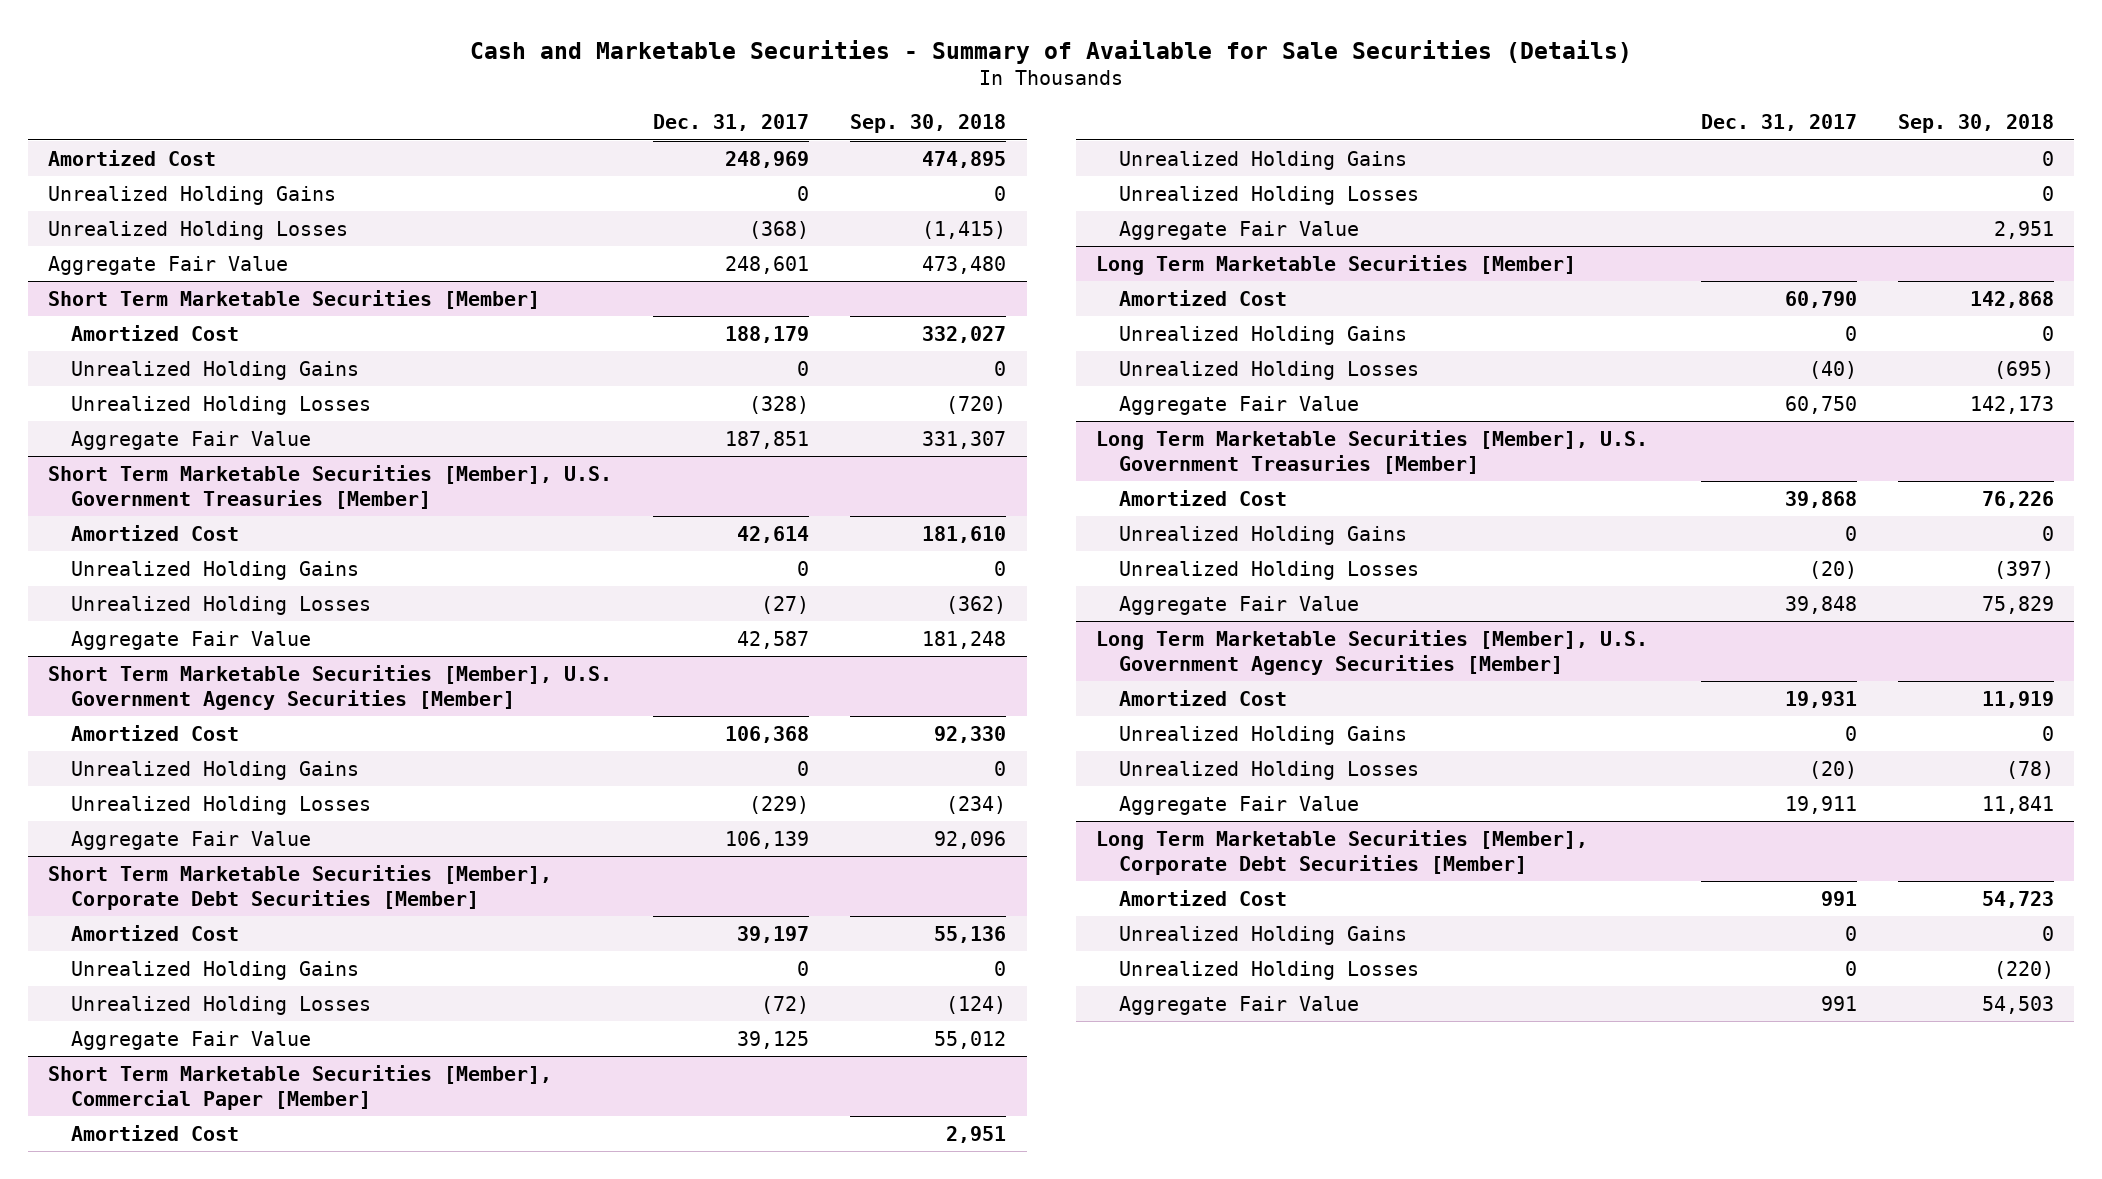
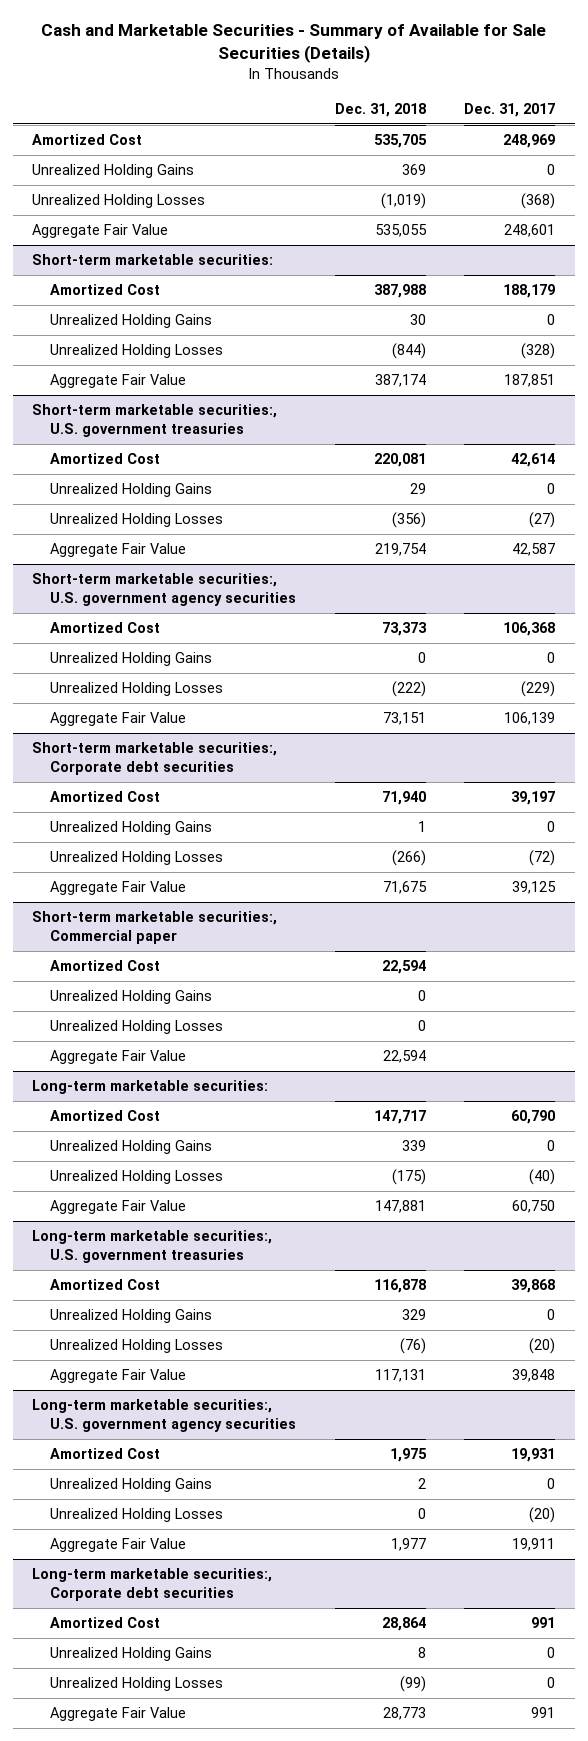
- | Dec. 31, 2017 | Sep. 30, 2018
+ | Dec. 31, 2018 | Dec. 31, 2017
- Short Term Marketable Securities [Member]
+ Short-term marketable securities:
- Short Term Marketable Securities [Member], U.S. Government Treasuries [Member]
+ Short-term marketable securities:, U.S. government treasuries
- Short Term Marketable Securities [Member], U.S. Government Agency Securities [Member]
+ Short-term marketable securities:, U.S. government agency securities
- Short Term Marketable Securities [Member], Corporate Debt Securities [Member]
+ Short-term marketable securities:, Corporate debt securities
- Short Term Marketable Securities [Member], Commercial Paper [Member]
+ Short-term marketable securities:, Commercial paper
- Long Term Marketable Securities [Member]
+ Long-term marketable securities:
- Long Term Marketable Securities [Member], U.S. Government Treasuries [Member]
+ Long-term marketable securities:, U.S. government treasuries
- Long Term Marketable Securities [Member], U.S. Government Agency Securities [Member]
+ Long-term marketable securities:, U.S. government agency securities
- Long Term Marketable Securities [Member], Corporate Debt Securities [Member]
+ Long-term marketable securities:, Corporate debt securities

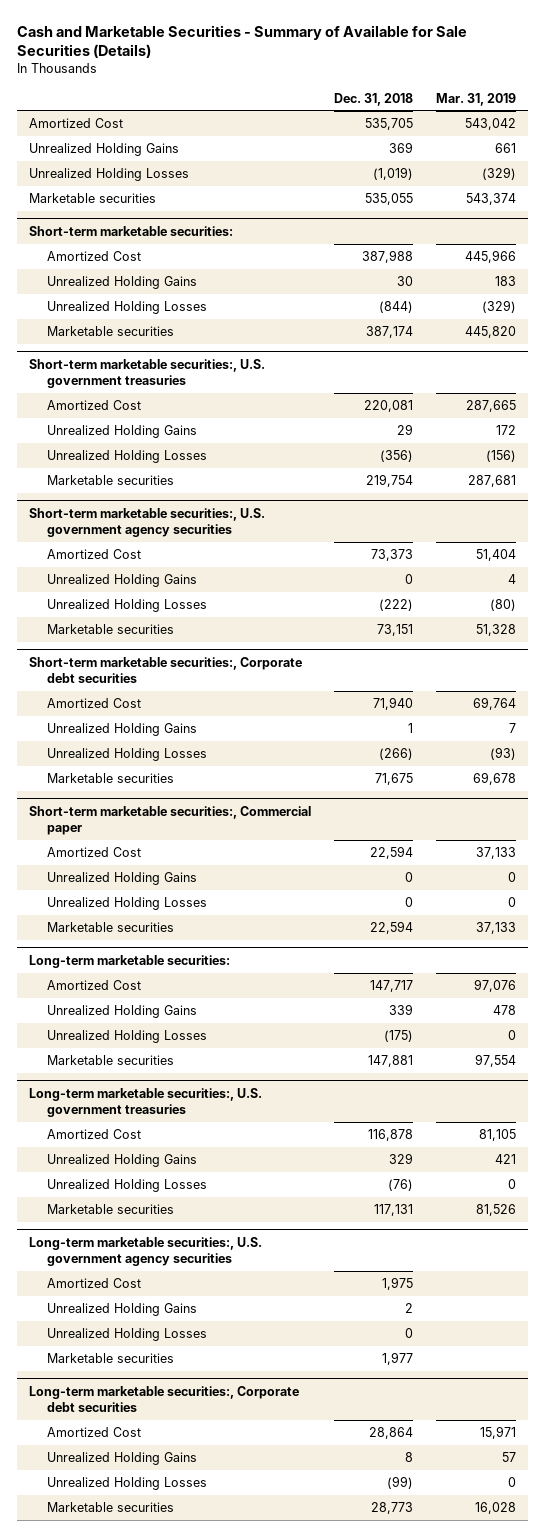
- | Dec. 31, 2018 | Dec. 31, 2017
+ | Dec. 31, 2018 | Mar. 31, 2019
- Aggregate Fair Value | 535,055 | 248,601
+ Marketable securities | 535,055 | 543,374
@ Short-term marketable securities:
- Aggregate Fair Value | 387,174 | 187,851
+ Marketable securities | 387,174 | 445,820
@ Short-term marketable securities:, U.S. government treasuries
- Aggregate Fair Value | 219,754 | 42,587
+ Marketable securities | 219,754 | 287,681
@ Short-term marketable securities:, U.S. government agency securities
- Aggregate Fair Value | 73,151 | 106,139
+ Marketable securities | 73,151 | 51,328
@ Short-term marketable securities:, Corporate debt securities
- Aggregate Fair Value | 71,675 | 39,125
+ Marketable securities | 71,675 | 69,678
@ Short-term marketable securities:, Commercial paper
- Aggregate Fair Value | 22,594 |
+ Marketable securities | 22,594 | 37,133
@ Long-term marketable securities:
- Aggregate Fair Value | 147,881 | 60,750
+ Marketable securities | 147,881 | 97,554
@ Long-term marketable securities:, U.S. government treasuries
- Aggregate Fair Value | 117,131 | 39,848
+ Marketable securities | 117,131 | 81,526
@ Long-term marketable securities:, U.S. government agency securities
- Aggregate Fair Value | 1,977 | 19,911
+ Marketable securities | 1,977 |
@ Long-term marketable securities:, Corporate debt securities
- Aggregate Fair Value | 28,773 | 991
+ Marketable securities | 28,773 | 16,028

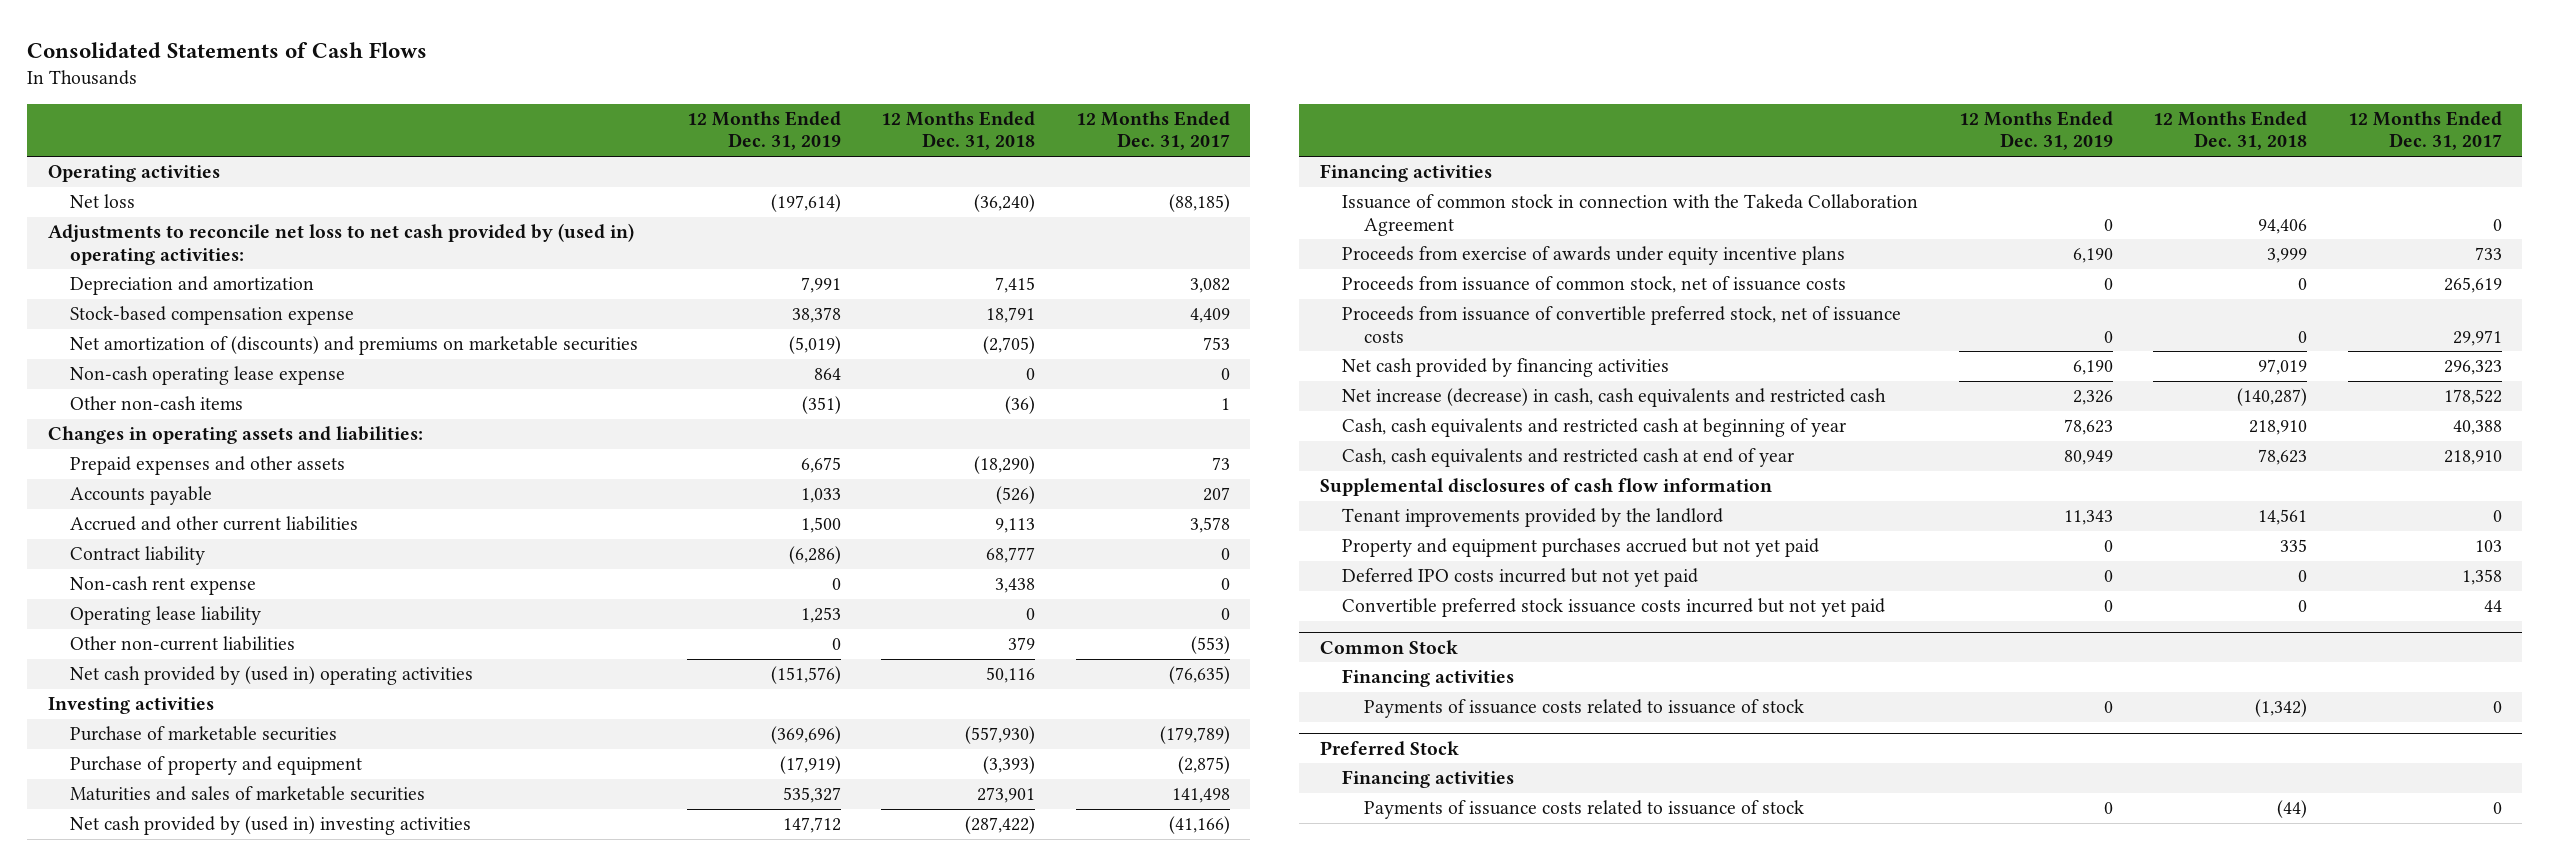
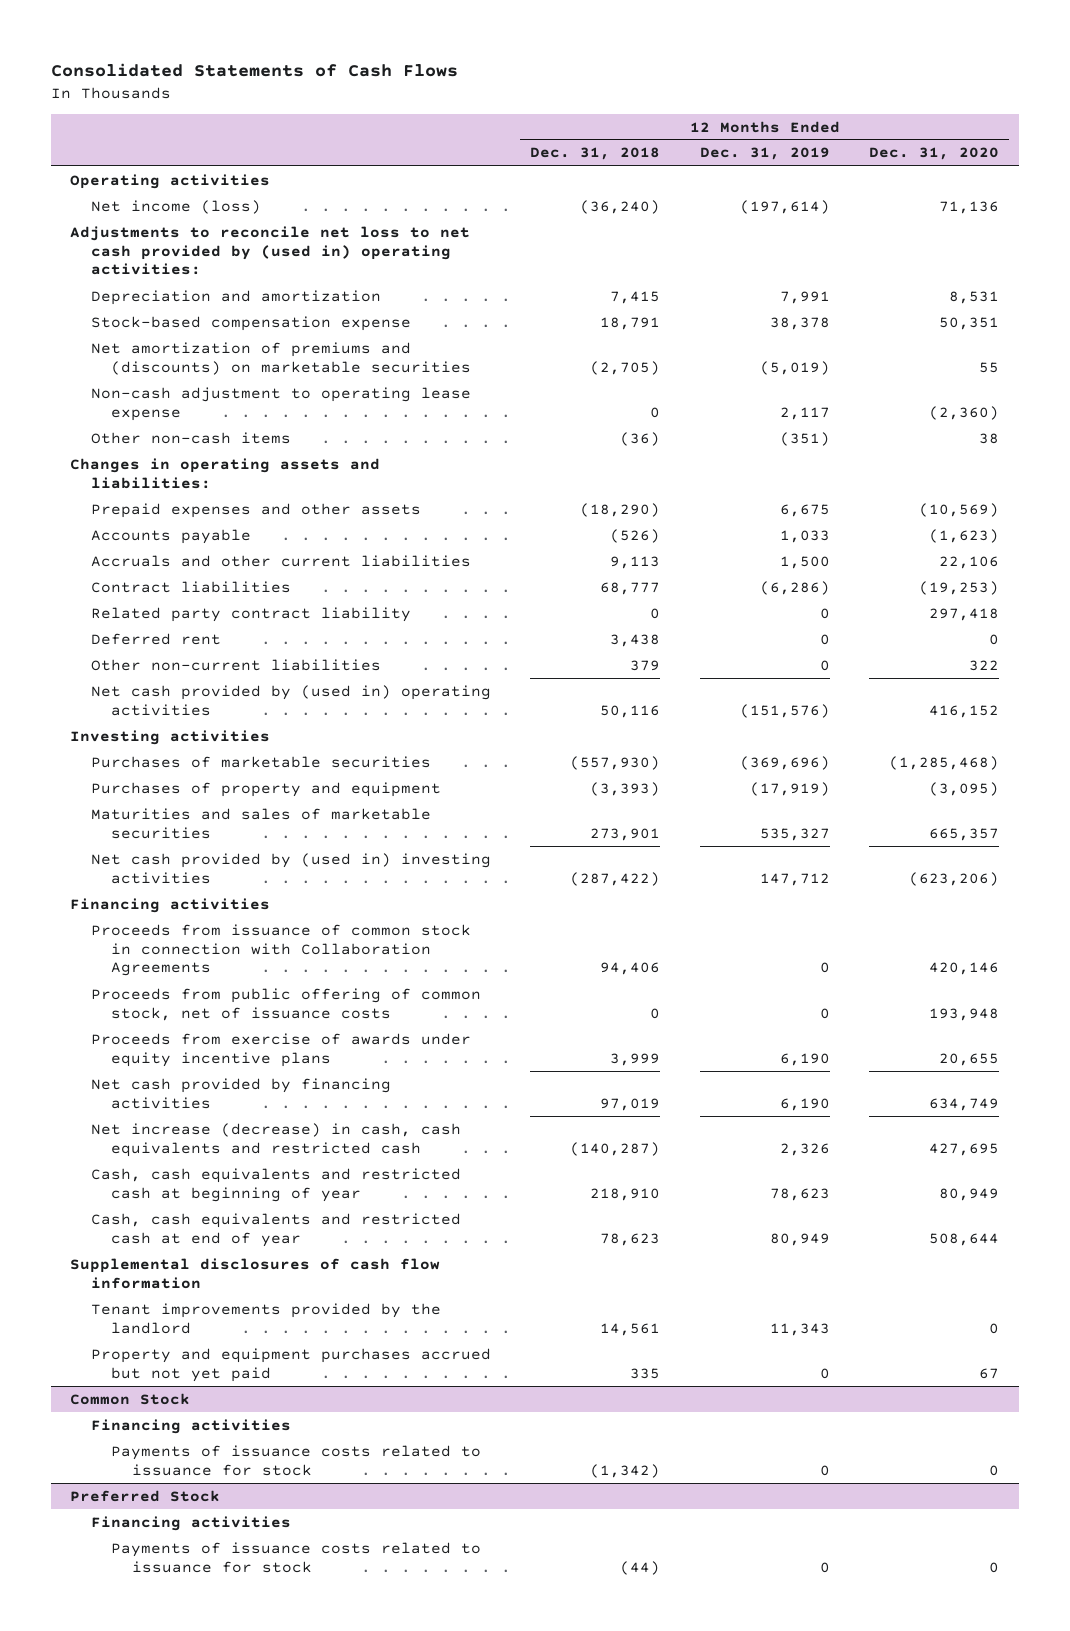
- | 12 Months Ended Dec. 31, 2019 | 12 Months Ended Dec. 31, 2018 | 12 Months Ended Dec. 31, 2017
+ | 12 Months Ended Dec. 31, 2018 | 12 Months Ended Dec. 31, 2019 | 12 Months Ended Dec. 31, 2020
- Net loss | (197,614) | (36,240) | (88,185)
+ Net income (loss) | (36,240) | (197,614) | 71,136
- Net amortization of (discounts) and premiums on marketable securities | (5,019) | (2,705) | 753
- Non-cash operating lease expense | 864 | 0 | 0
+ Net amortization of premiums and (discounts) on marketable securities | (2,705) | (5,019) | 55
+ Non-cash adjustment to operating lease expense | 0 | 2,117 | (2,360)
- Accrued and other current liabilities | 1,500 | 9,113 | 3,578
- Contract liability | (6,286) | 68,777 | 0
- Non-cash rent expense | 0 | 3,438 | 0
- Operating lease liability | 1,253 | 0 | 0
+ Accruals and other current liabilities | 9,113 | 1,500 | 22,106
+ Contract liabilities | 68,777 | (6,286) | (19,253)
+ Related party contract liability | 0 | 0 | 297,418
+ Deferred rent | 3,438 | 0 | 0
- Purchase of marketable securities | (369,696) | (557,930) | (179,789)
- Purchase of property and equipment | (17,919) | (3,393) | (2,875)
+ Purchases of marketable securities | (557,930) | (369,696) | (1,285,468)
+ Purchases of property and equipment | (3,393) | (17,919) | (3,095)
- Issuance of common stock in connection with the Takeda Collaboration Agreement | 0 | 94,406 | 0
+ Proceeds from issuance of common stock in connection with Collaboration Agreements | 94,406 | 0 | 420,146
+ Proceeds from public offering of common stock, net of issuance costs | 0 | 0 | 193,948
- Proceeds from issuance of common stock, net of issuance costs | 0 | 0 | 265,619
- Proceeds from issuance of convertible preferred stock, net of issuance costs | 0 | 0 | 29,971
- Deferred IPO costs incurred but not yet paid | 0 | 0 | 1,358
- Convertible preferred stock issuance costs incurred but not yet paid | 0 | 0 | 44
@ Common Stock
- Payments of issuance costs related to issuance of stock | 0 | (1,342) | 0
+ Payments of issuance costs related to issuance for stock | (1,342) | 0 | 0
@ Preferred Stock
- Payments of issuance costs related to issuance of stock | 0 | (44) | 0
+ Payments of issuance costs related to issuance for stock | (44) | 0 | 0

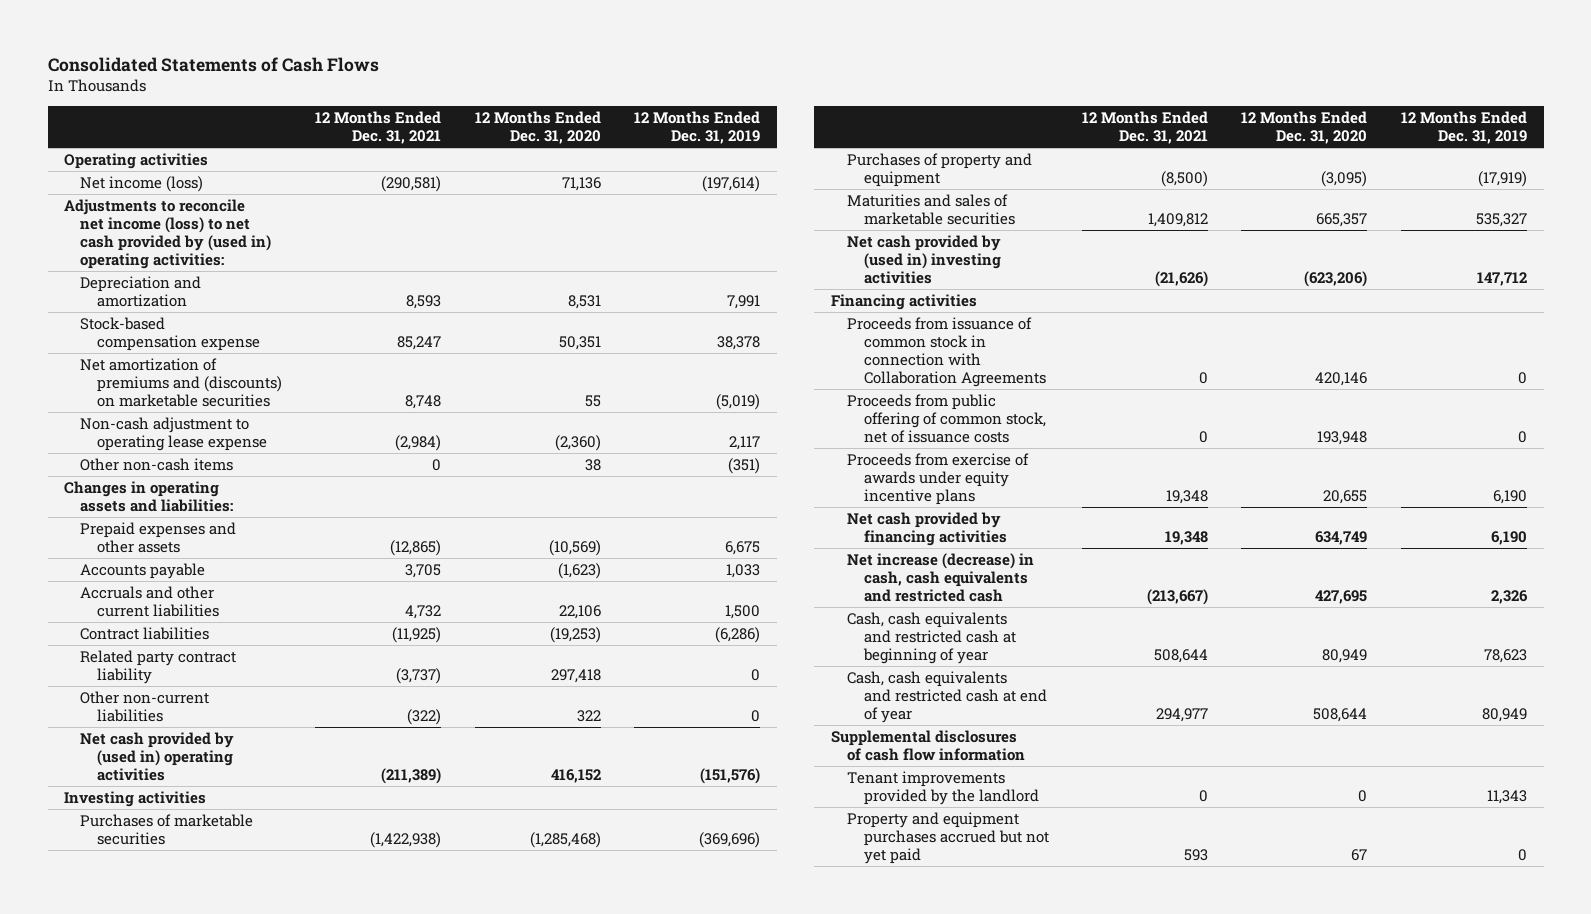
- | 12 Months Ended Dec. 31, 2018 | 12 Months Ended Dec. 31, 2019 | 12 Months Ended Dec. 31, 2020
+ | 12 Months Ended Dec. 31, 2021 | 12 Months Ended Dec. 31, 2020 | 12 Months Ended Dec. 31, 2019
- Adjustments to reconcile net loss to net cash provided by (used in) operating activities:
+ Adjustments to reconcile net income (loss) to net cash provided by (used in) operating activities:
- Deferred rent | 3,438 | 0 | 0
- Common Stock
- Financing activities
- Payments of issuance costs related to issuance for stock | (1,342) | 0 | 0
- Preferred Stock
- Financing activities
- Payments of issuance costs related to issuance for stock | (44) | 0 | 0

